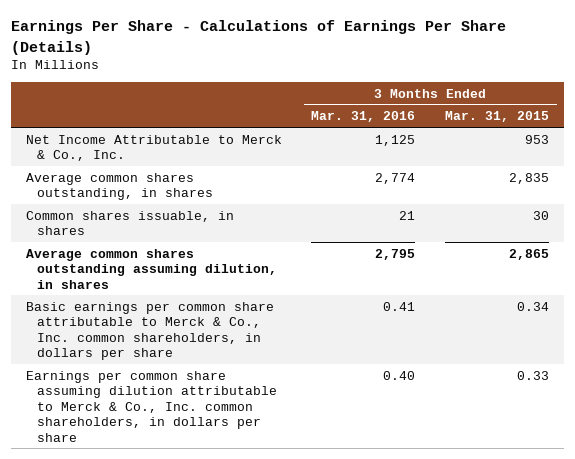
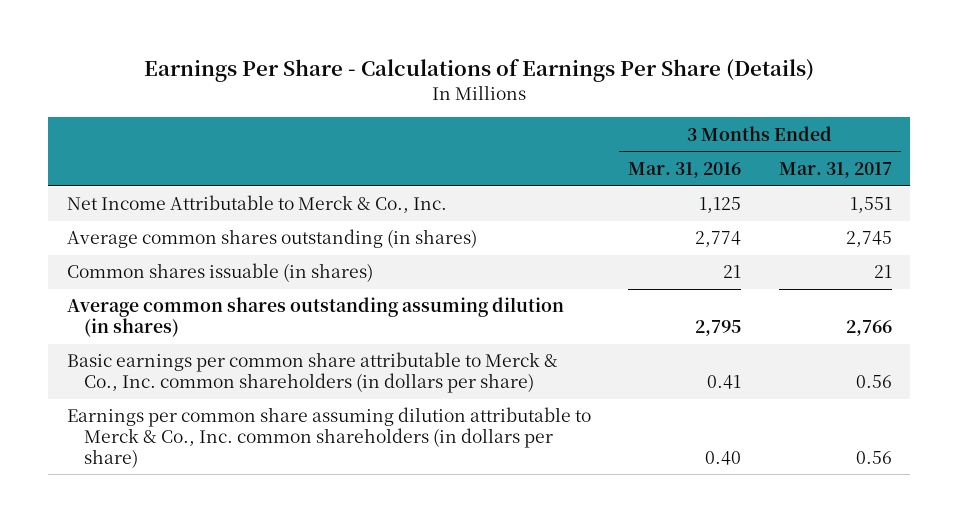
- | 3 Months Ended Mar. 31, 2016 | 3 Months Ended Mar. 31, 2015
+ | 3 Months Ended Mar. 31, 2016 | 3 Months Ended Mar. 31, 2017
- Average common shares outstanding, in shares | 2,774 | 2,835
- Common shares issuable, in shares | 21 | 30
- Average common shares outstanding assuming dilution, in shares | 2,795 | 2,865
- Basic earnings per common share attributable to Merck & Co., Inc. common shareholders, in dollars per share | 0.41 | 0.34
- Earnings per common share assuming dilution attributable to Merck & Co., Inc. common shareholders, in dollars per share | 0.40 | 0.33
+ Average common shares outstanding (in shares) | 2,774 | 2,745
+ Common shares issuable (in shares) | 21 | 21
+ Average common shares outstanding assuming dilution (in shares) | 2,795 | 2,766
+ Basic earnings per common share attributable to Merck & Co., Inc. common shareholders (in dollars per share) | 0.41 | 0.56
+ Earnings per common share assuming dilution attributable to Merck & Co., Inc. common shareholders (in dollars per share) | 0.40 | 0.56

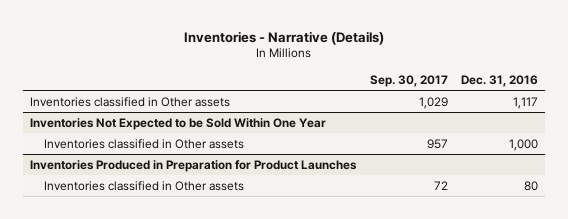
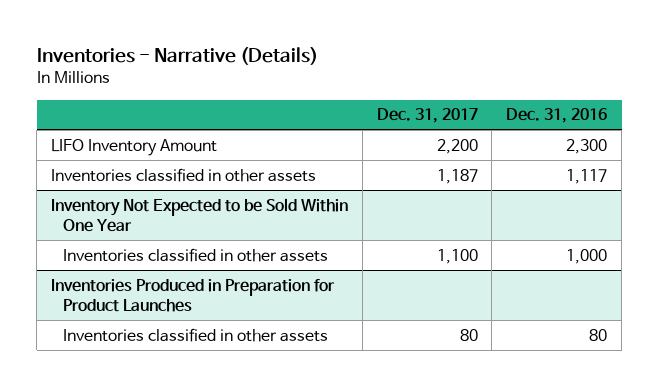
- | Sep. 30, 2017 | Dec. 31, 2016
+ | Dec. 31, 2017 | Dec. 31, 2016
- Inventories classified in Other assets | 1,029 | 1,117
- Inventories Not Expected to be Sold Within One Year
- Inventories classified in Other assets | 957 | 1,000
+ LIFO Inventory Amount | 2,200 | 2,300
+ Inventories classified in other assets | 1,187 | 1,117
+ Inventory Not Expected to be Sold Within One Year
+ Inventories classified in other assets | 1,100 | 1,000
@ Inventories Produced in Preparation for Product Launches
- Inventories classified in Other assets | 72 | 80
+ Inventories classified in other assets | 80 | 80

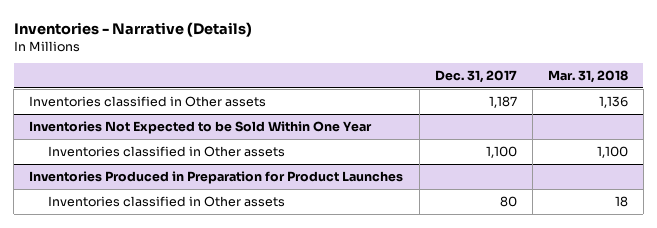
- | Dec. 31, 2017 | Dec. 31, 2016
+ | Dec. 31, 2017 | Mar. 31, 2018
- LIFO Inventory Amount | 2,200 | 2,300
- Inventories classified in other assets | 1,187 | 1,117
- Inventory Not Expected to be Sold Within One Year
- Inventories classified in other assets | 1,100 | 1,000
+ Inventories classified in Other assets | 1,187 | 1,136
+ Inventories Not Expected to be Sold Within One Year
+ Inventories classified in Other assets | 1,100 | 1,100
@ Inventories Produced in Preparation for Product Launches
- Inventories classified in other assets | 80 | 80
+ Inventories classified in Other assets | 80 | 18

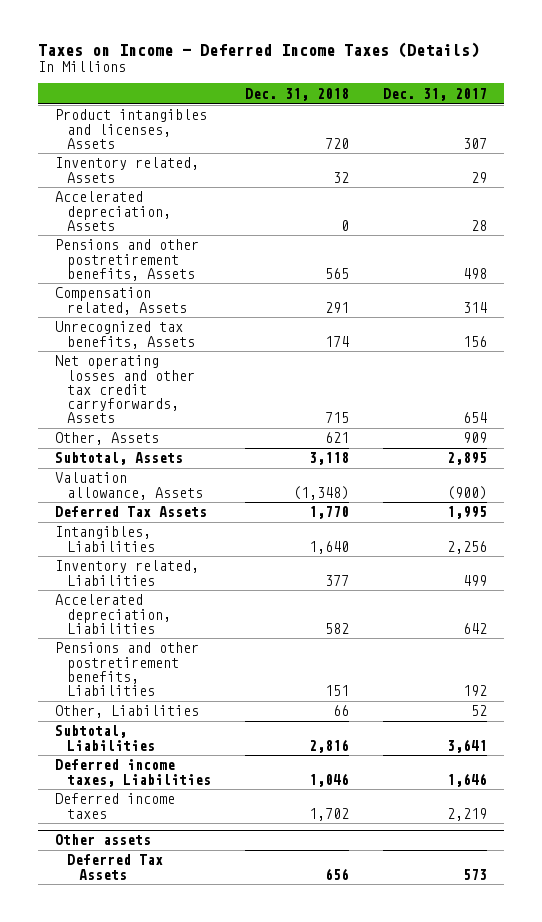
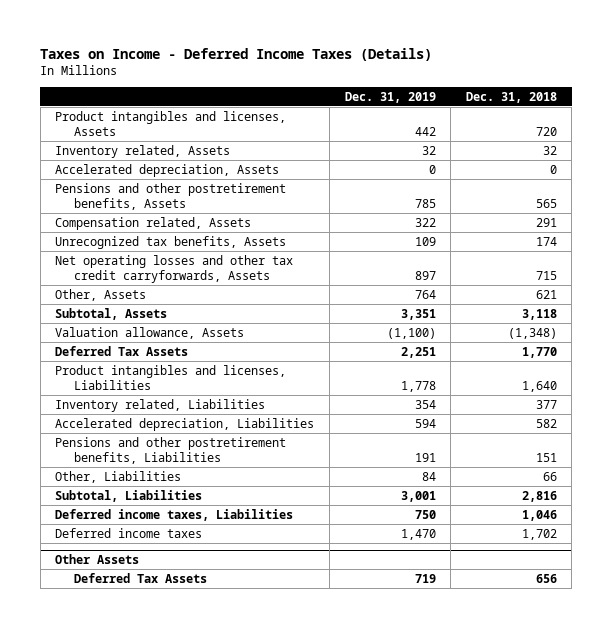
- | Dec. 31, 2018 | Dec. 31, 2017
+ | Dec. 31, 2019 | Dec. 31, 2018
- Intangibles, Liabilities | 1,640 | 2,256
+ Product intangibles and licenses, Liabilities | 1,778 | 1,640
- Other assets
+ Other Assets

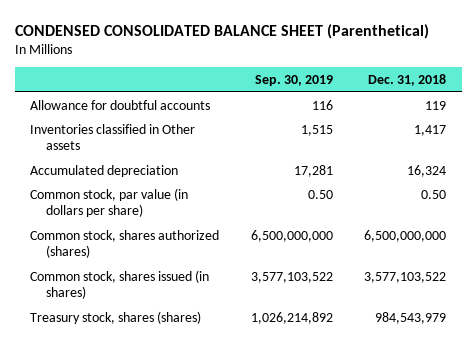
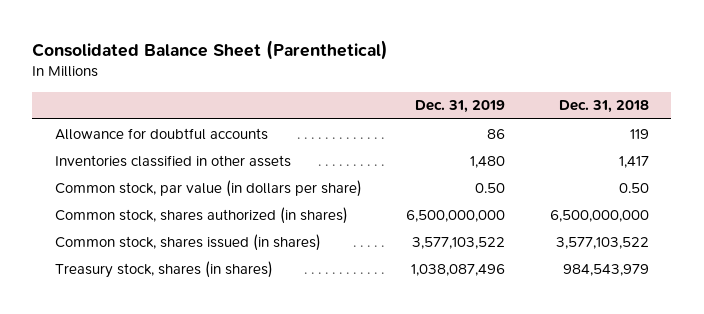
- CONDENSED CONSOLIDATED BALANCE SHEET (Parenthetical)
+ Consolidated Balance Sheet (Parenthetical)
- | Sep. 30, 2019 | Dec. 31, 2018
+ | Dec. 31, 2019 | Dec. 31, 2018
- Inventories classified in Other assets | 1,515 | 1,417
- Accumulated depreciation | 17,281 | 16,324
+ Inventories classified in other assets | 1,480 | 1,417
- Common stock, shares authorized (shares) | 6,500,000,000 | 6,500,000,000
+ Common stock, shares authorized (in shares) | 6,500,000,000 | 6,500,000,000
- Treasury stock, shares (shares) | 1,026,214,892 | 984,543,979
+ Treasury stock, shares (in shares) | 1,038,087,496 | 984,543,979

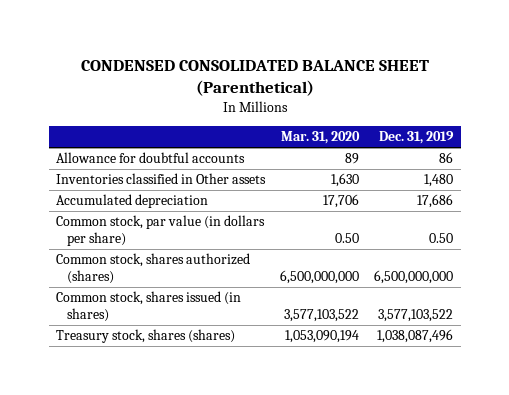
- Consolidated Balance Sheet (Parenthetical)
+ CONDENSED CONSOLIDATED BALANCE SHEET (Parenthetical)
- | Dec. 31, 2019 | Dec. 31, 2018
+ | Mar. 31, 2020 | Dec. 31, 2019
- Inventories classified in other assets | 1,480 | 1,417
+ Inventories classified in Other assets | 1,630 | 1,480
+ Accumulated depreciation | 17,706 | 17,686
- Common stock, shares authorized (in shares) | 6,500,000,000 | 6,500,000,000
+ Common stock, shares authorized (shares) | 6,500,000,000 | 6,500,000,000
- Treasury stock, shares (in shares) | 1,038,087,496 | 984,543,979
+ Treasury stock, shares (shares) | 1,053,090,194 | 1,038,087,496

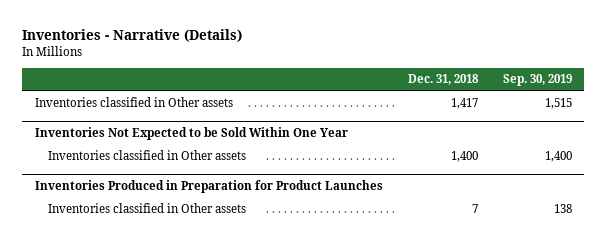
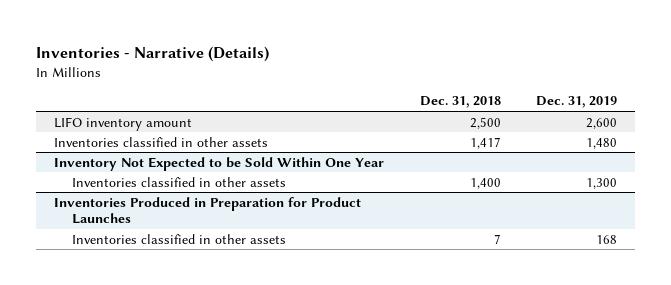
- | Dec. 31, 2018 | Sep. 30, 2019
+ | Dec. 31, 2018 | Dec. 31, 2019
- Inventories classified in Other assets | 1,417 | 1,515
- Inventories Not Expected to be Sold Within One Year
- Inventories classified in Other assets | 1,400 | 1,400
+ LIFO inventory amount | 2,500 | 2,600
+ Inventories classified in other assets | 1,417 | 1,480
+ Inventory Not Expected to be Sold Within One Year
+ Inventories classified in other assets | 1,400 | 1,300
@ Inventories Produced in Preparation for Product Launches
- Inventories classified in Other assets | 7 | 138
+ Inventories classified in other assets | 7 | 168

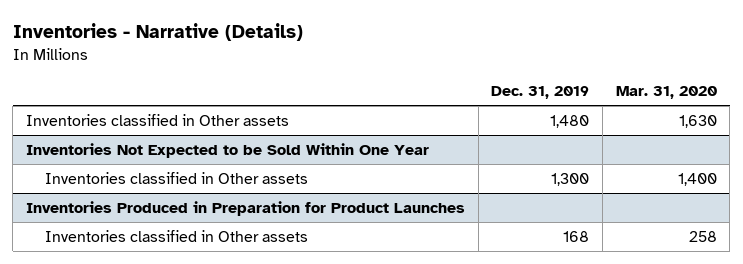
- | Dec. 31, 2018 | Dec. 31, 2019
+ | Dec. 31, 2019 | Mar. 31, 2020
- LIFO inventory amount | 2,500 | 2,600
- Inventories classified in other assets | 1,417 | 1,480
- Inventory Not Expected to be Sold Within One Year
- Inventories classified in other assets | 1,400 | 1,300
+ Inventories classified in Other assets | 1,480 | 1,630
+ Inventories Not Expected to be Sold Within One Year
+ Inventories classified in Other assets | 1,300 | 1,400
@ Inventories Produced in Preparation for Product Launches
- Inventories classified in other assets | 7 | 168
+ Inventories classified in Other assets | 168 | 258

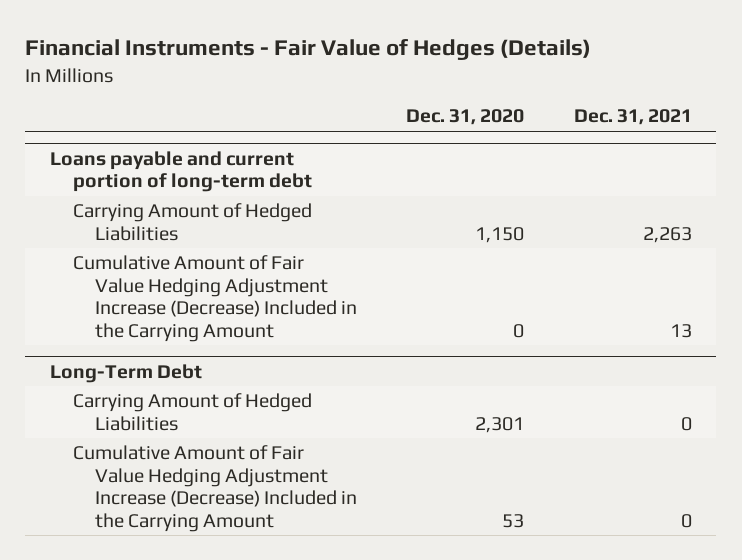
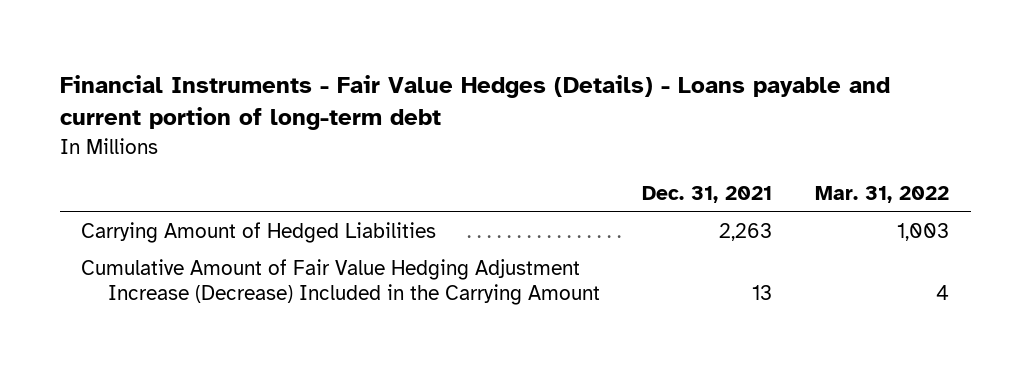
- Financial Instruments - Fair Value of Hedges (Details)
+ Financial Instruments - Fair Value Hedges (Details) - Loans payable and current portion of long-term debt
- | Dec. 31, 2020 | Dec. 31, 2021
+ | Dec. 31, 2021 | Mar. 31, 2022
- Loans payable and current portion of long-term debt
- Long-Term Debt
- Carrying Amount of Hedged Liabilities | 2,301 | 0
- Cumulative Amount of Fair Value Hedging Adjustment Increase (Decrease) Included in the Carrying Amount | 53 | 0

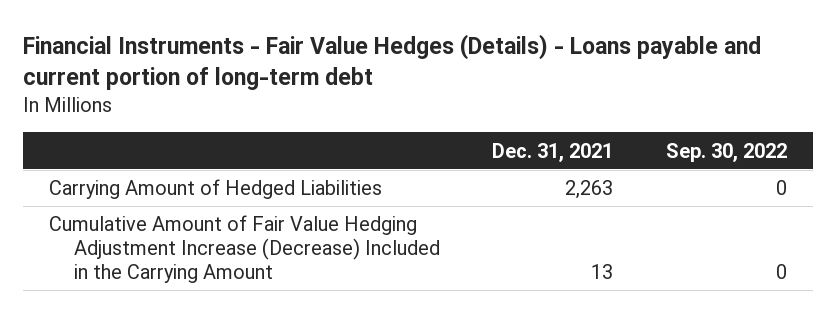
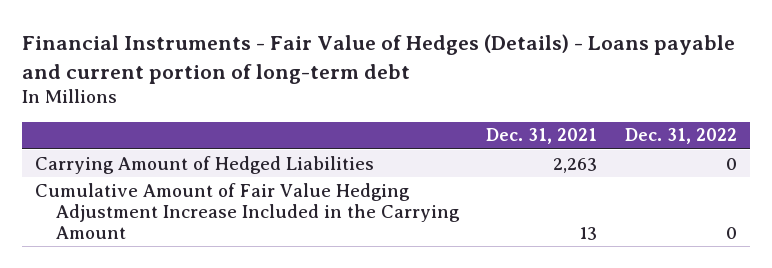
- Financial Instruments - Fair Value Hedges (Details) - Loans payable and current portion of long-term debt
+ Financial Instruments - Fair Value of Hedges (Details) - Loans payable and current portion of long-term debt
- | Dec. 31, 2021 | Sep. 30, 2022
+ | Dec. 31, 2021 | Dec. 31, 2022
- Cumulative Amount of Fair Value Hedging Adjustment Increase (Decrease) Included in the Carrying Amount | 13 | 0
+ Cumulative Amount of Fair Value Hedging Adjustment Increase Included in the Carrying Amount | 13 | 0

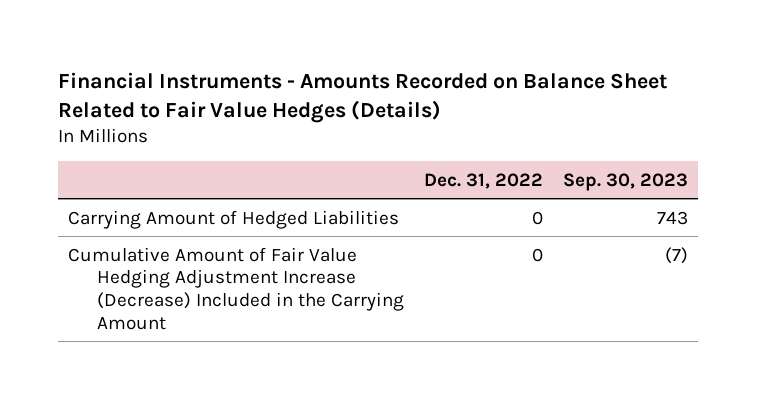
- Financial Instruments - Fair Value of Hedges (Details) - Loans payable and current portion of long-term debt
+ Financial Instruments - Amounts Recorded on Balance Sheet Related to Fair Value Hedges (Details)
- | Dec. 31, 2021 | Dec. 31, 2022
+ | Dec. 31, 2022 | Sep. 30, 2023
- Cumulative Amount of Fair Value Hedging Adjustment Increase Included in the Carrying Amount | 13 | 0
+ Cumulative Amount of Fair Value Hedging Adjustment Increase (Decrease) Included in the Carrying Amount | 0 | (7)

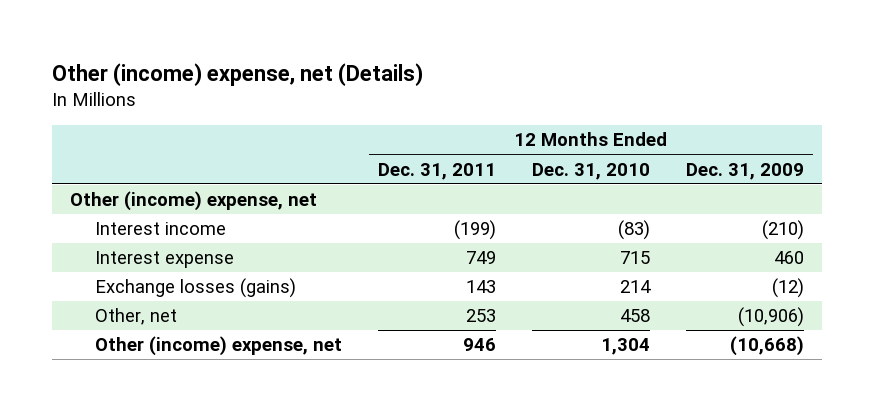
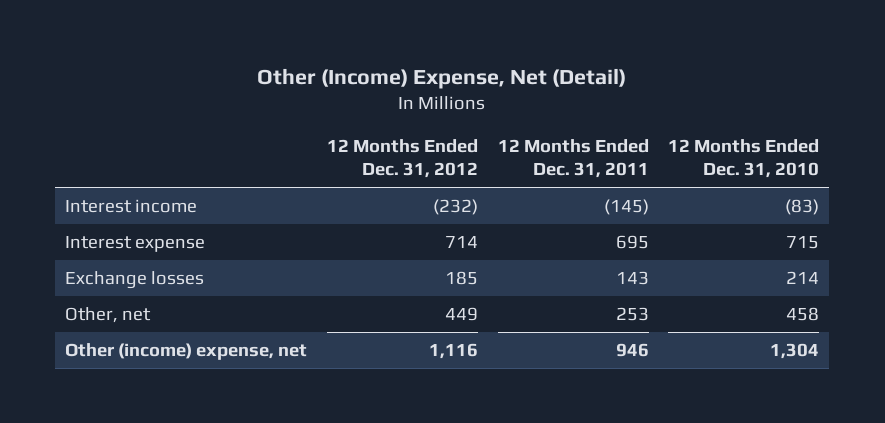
- Other (income) expense, net (Details)
+ Other (Income) Expense, Net (Detail)
- | 12 Months Ended Dec. 31, 2011 | 12 Months Ended Dec. 31, 2010 | 12 Months Ended Dec. 31, 2009
+ | 12 Months Ended Dec. 31, 2012 | 12 Months Ended Dec. 31, 2011 | 12 Months Ended Dec. 31, 2010
- Other (income) expense, net
- Interest income | (199) | (83) | (210)
- Interest expense | 749 | 715 | 460
- Exchange losses (gains) | 143 | 214 | (12)
+ Interest income | (232) | (145) | (83)
+ Interest expense | 714 | 695 | 715
+ Exchange losses | 185 | 143 | 214

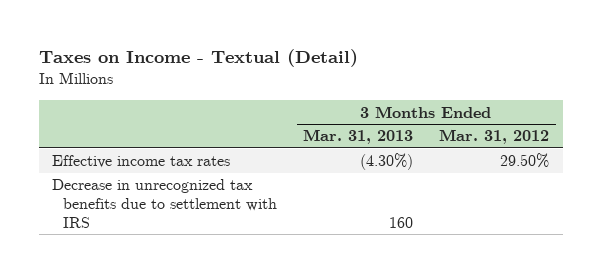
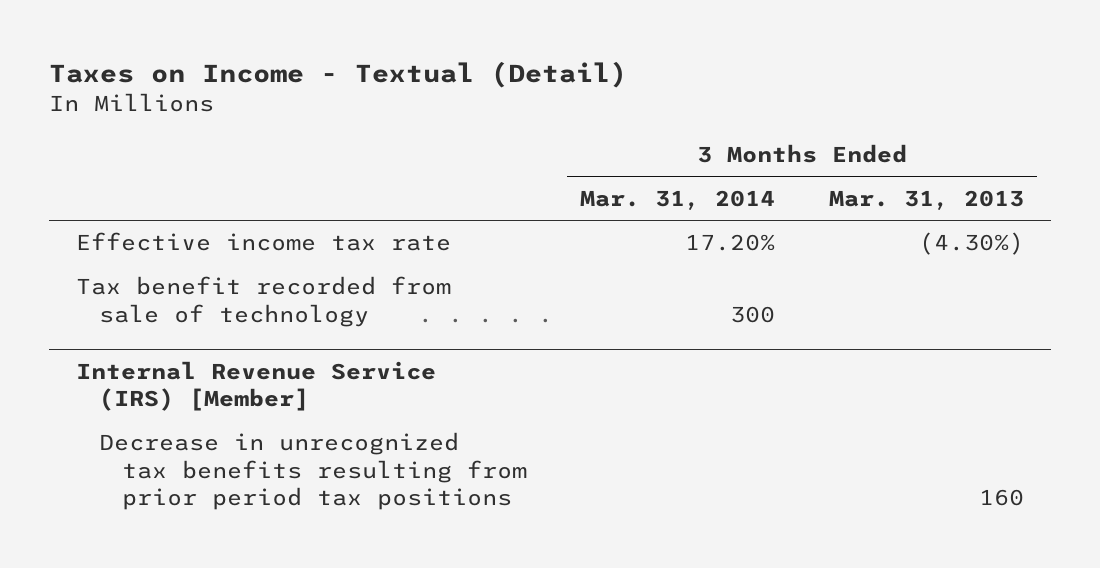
- | 3 Months Ended Mar. 31, 2013 | 3 Months Ended Mar. 31, 2012
+ | 3 Months Ended Mar. 31, 2014 | 3 Months Ended Mar. 31, 2013
- Effective income tax rates | (4.30%) | 29.50%
- Decrease in unrecognized tax benefits due to settlement with IRS | 160 |
+ Effective income tax rate | 17.20% | (4.30%)
+ Tax benefit recorded from sale of technology | 300 |
+ Internal Revenue Service (IRS) [Member]
+ Decrease in unrecognized tax benefits resulting from prior period tax positions | | 160

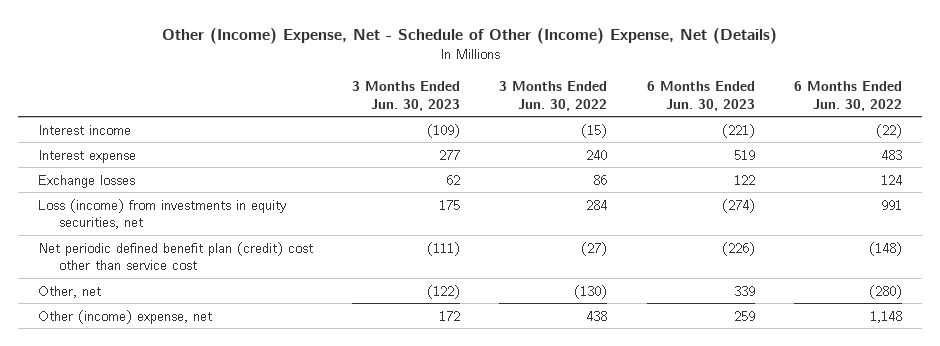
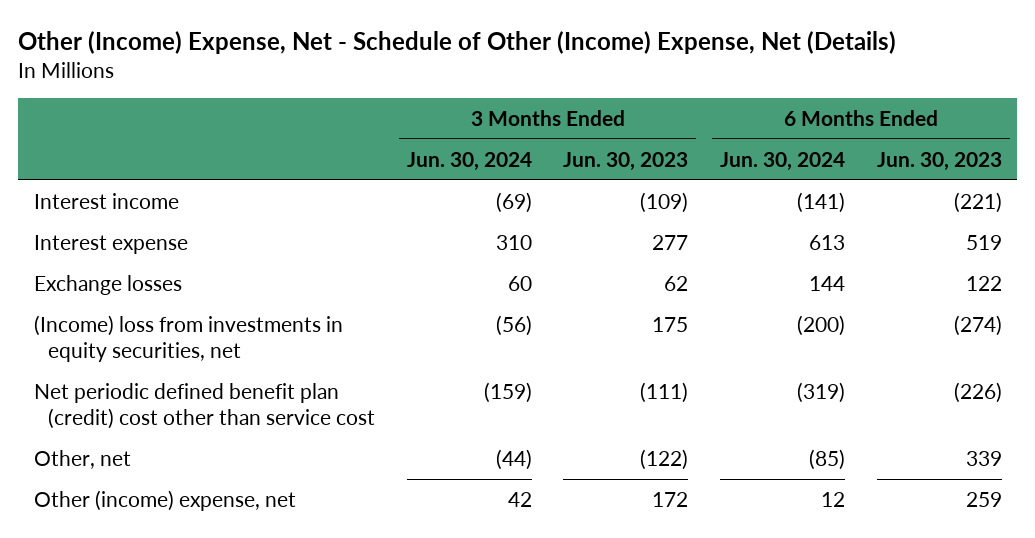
- | 3 Months Ended Jun. 30, 2023 | 3 Months Ended Jun. 30, 2022 | 6 Months Ended Jun. 30, 2023 | 6 Months Ended Jun. 30, 2022
+ | 3 Months Ended Jun. 30, 2024 | 3 Months Ended Jun. 30, 2023 | 6 Months Ended Jun. 30, 2024 | 6 Months Ended Jun. 30, 2023
- Loss (income) from investments in equity securities, net | 175 | 284 | (274) | 991
+ (Income) loss from investments in equity securities, net | (56) | 175 | (200) | (274)

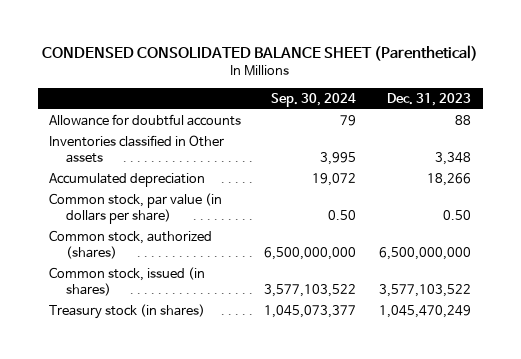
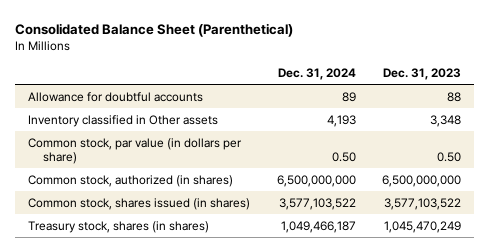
- CONDENSED CONSOLIDATED BALANCE SHEET (Parenthetical)
+ Consolidated Balance Sheet (Parenthetical)
- | Sep. 30, 2024 | Dec. 31, 2023
+ | Dec. 31, 2024 | Dec. 31, 2023
- Inventories classified in Other assets | 3,995 | 3,348
- Accumulated depreciation | 19,072 | 18,266
+ Inventory classified in Other assets | 4,193 | 3,348
- Common stock, authorized (shares) | 6,500,000,000 | 6,500,000,000
- Common stock, issued (in shares) | 3,577,103,522 | 3,577,103,522
- Treasury stock (in shares) | 1,045,073,377 | 1,045,470,249
+ Common stock, authorized (in shares) | 6,500,000,000 | 6,500,000,000
+ Common stock, shares issued (in shares) | 3,577,103,522 | 3,577,103,522
+ Treasury stock, shares (in shares) | 1,049,466,187 | 1,045,470,249

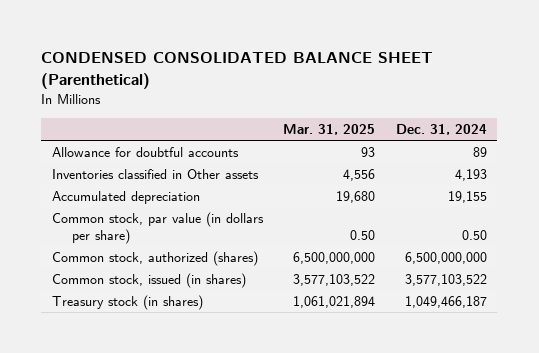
- Consolidated Balance Sheet (Parenthetical)
+ CONDENSED CONSOLIDATED BALANCE SHEET (Parenthetical)
- | Dec. 31, 2024 | Dec. 31, 2023
+ | Mar. 31, 2025 | Dec. 31, 2024
- Inventory classified in Other assets | 4,193 | 3,348
+ Inventories classified in Other assets | 4,556 | 4,193
+ Accumulated depreciation | 19,680 | 19,155
- Common stock, authorized (in shares) | 6,500,000,000 | 6,500,000,000
- Common stock, shares issued (in shares) | 3,577,103,522 | 3,577,103,522
- Treasury stock, shares (in shares) | 1,049,466,187 | 1,045,470,249
+ Common stock, authorized (shares) | 6,500,000,000 | 6,500,000,000
+ Common stock, issued (in shares) | 3,577,103,522 | 3,577,103,522
+ Treasury stock (in shares) | 1,061,021,894 | 1,049,466,187

